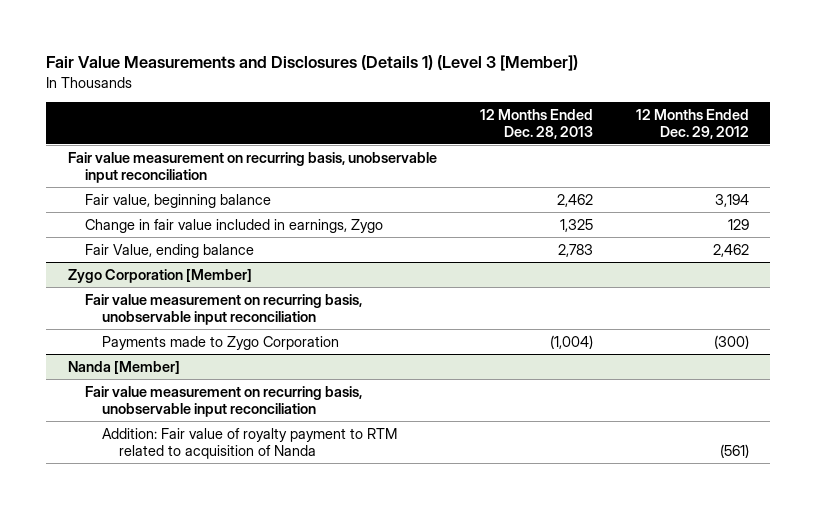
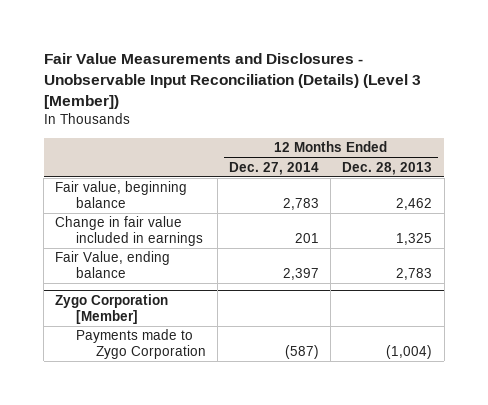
- Fair Value Measurements and Disclosures (Details 1) (Level 3 [Member])
+ Fair Value Measurements and Disclosures - Unobservable Input Reconciliation (Details) (Level 3 [Member])
- | 12 Months Ended Dec. 28, 2013 | 12 Months Ended Dec. 29, 2012
+ | 12 Months Ended Dec. 27, 2014 | 12 Months Ended Dec. 28, 2013
- Fair value measurement on recurring basis, unobservable input reconciliation
- Change in fair value included in earnings, Zygo | 1,325 | 129
+ Change in fair value included in earnings | 201 | 1,325
@ Zygo Corporation [Member]
- Fair value measurement on recurring basis, unobservable input reconciliation
- Nanda [Member]
- Fair value measurement on recurring basis, unobservable input reconciliation
- Addition: Fair value of royalty payment to RTM related to acquisition of Nanda | | (561)

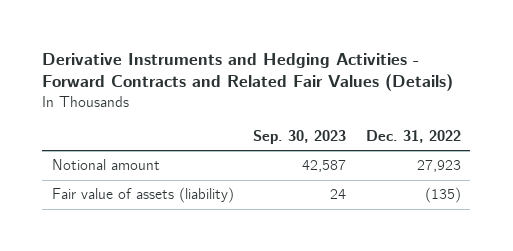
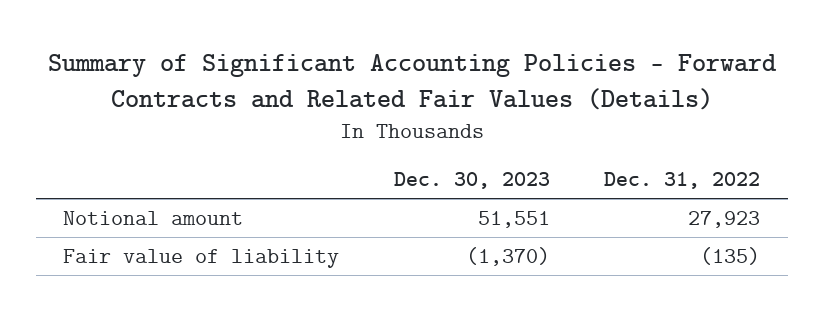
- Derivative Instruments and Hedging Activities - Forward Contracts and Related Fair Values (Details)
+ Summary of Significant Accounting Policies - Forward Contracts and Related Fair Values (Details)
- | Sep. 30, 2023 | Dec. 31, 2022
+ | Dec. 30, 2023 | Dec. 31, 2022
- Fair value of assets (liability) | 24 | (135)
+ Fair value of liability | (1,370) | (135)

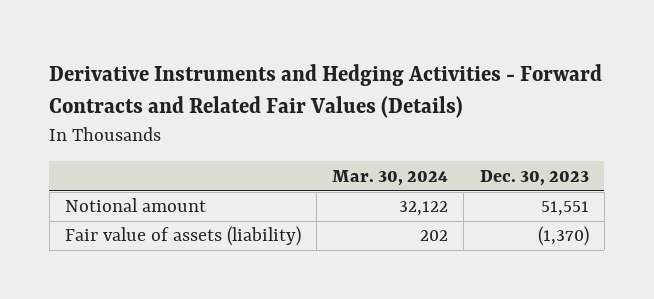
- Summary of Significant Accounting Policies - Forward Contracts and Related Fair Values (Details)
+ Derivative Instruments and Hedging Activities - Forward Contracts and Related Fair Values (Details)
- | Dec. 30, 2023 | Dec. 31, 2022
+ | Mar. 30, 2024 | Dec. 30, 2023
- Fair value of liability | (1,370) | (135)
+ Fair value of assets (liability) | 202 | (1,370)

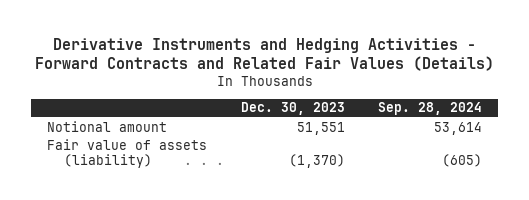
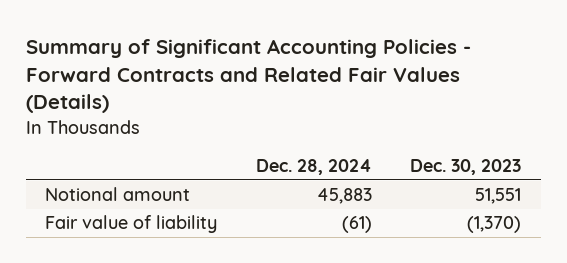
- Derivative Instruments and Hedging Activities - Forward Contracts and Related Fair Values (Details)
+ Summary of Significant Accounting Policies - Forward Contracts and Related Fair Values (Details)
- | Dec. 30, 2023 | Sep. 28, 2024
+ | Dec. 28, 2024 | Dec. 30, 2023
- Fair value of assets (liability) | (1,370) | (605)
+ Fair value of liability | (61) | (1,370)

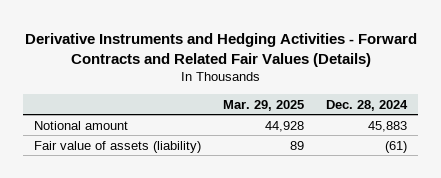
- Summary of Significant Accounting Policies - Forward Contracts and Related Fair Values (Details)
+ Derivative Instruments and Hedging Activities - Forward Contracts and Related Fair Values (Details)
- | Dec. 28, 2024 | Dec. 30, 2023
+ | Mar. 29, 2025 | Dec. 28, 2024
- Fair value of liability | (61) | (1,370)
+ Fair value of assets (liability) | 89 | (61)

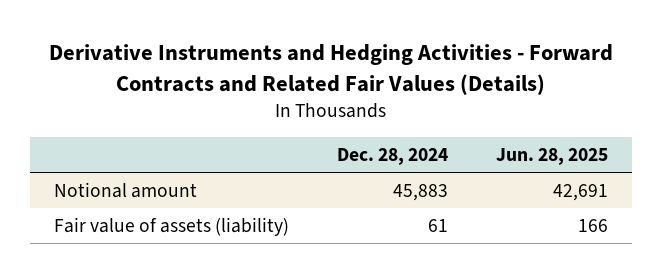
- | Mar. 29, 2025 | Dec. 28, 2024
+ | Dec. 28, 2024 | Jun. 28, 2025
- Fair value of assets (liability) | 89 | (61)
+ Fair value of assets (liability) | 61 | 166

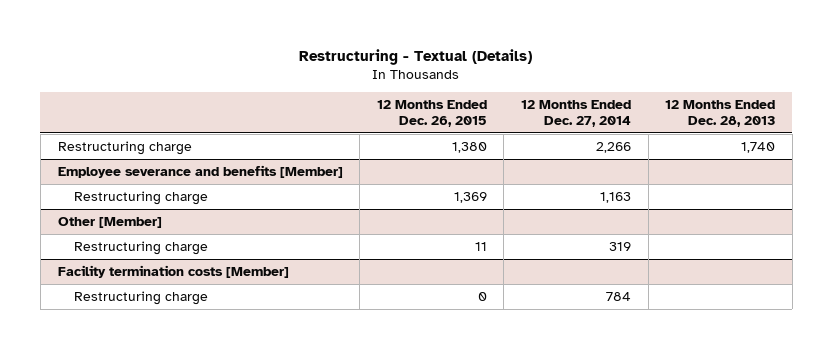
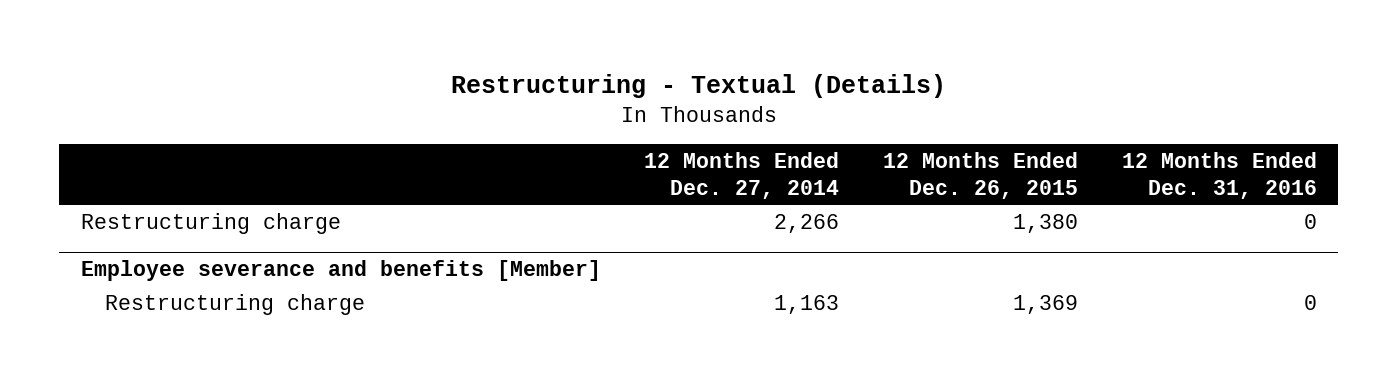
- | 12 Months Ended Dec. 26, 2015 | 12 Months Ended Dec. 27, 2014 | 12 Months Ended Dec. 28, 2013
+ | 12 Months Ended Dec. 27, 2014 | 12 Months Ended Dec. 26, 2015 | 12 Months Ended Dec. 31, 2016
- Other [Member]
- Restructuring charge | 11 | 319 |
- Facility termination costs [Member]
- Restructuring charge | 0 | 784 |

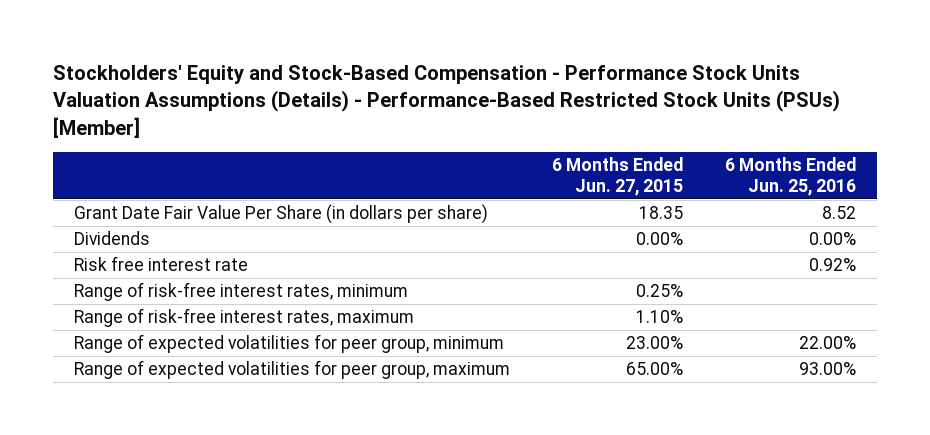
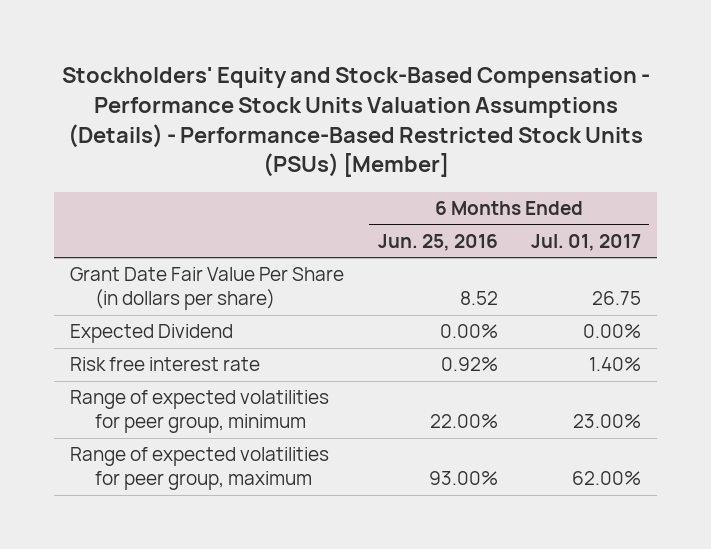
- | 6 Months Ended Jun. 27, 2015 | 6 Months Ended Jun. 25, 2016
+ | 6 Months Ended Jun. 25, 2016 | 6 Months Ended Jul. 01, 2017
- Dividends | 0.00% | 0.00%
+ Expected Dividend | 0.00% | 0.00%
- Range of risk-free interest rates, minimum | 0.25% |
- Range of risk-free interest rates, maximum | 1.10% |

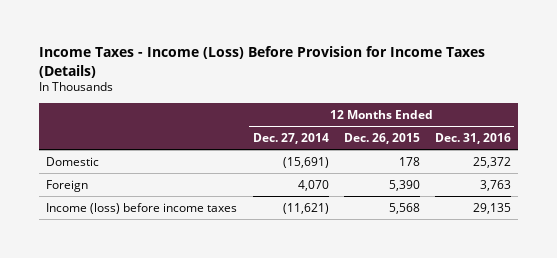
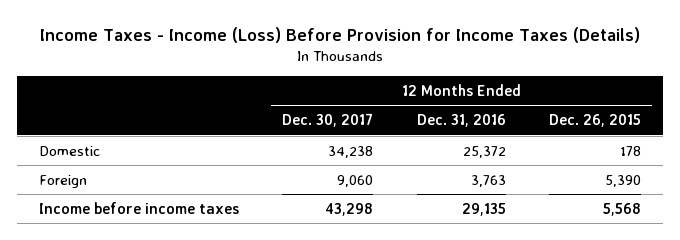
- | 12 Months Ended Dec. 27, 2014 | 12 Months Ended Dec. 26, 2015 | 12 Months Ended Dec. 31, 2016
+ | 12 Months Ended Dec. 30, 2017 | 12 Months Ended Dec. 31, 2016 | 12 Months Ended Dec. 26, 2015
- Income (loss) before income taxes | (11,621) | 5,568 | 29,135
+ Income before income taxes | 43,298 | 29,135 | 5,568

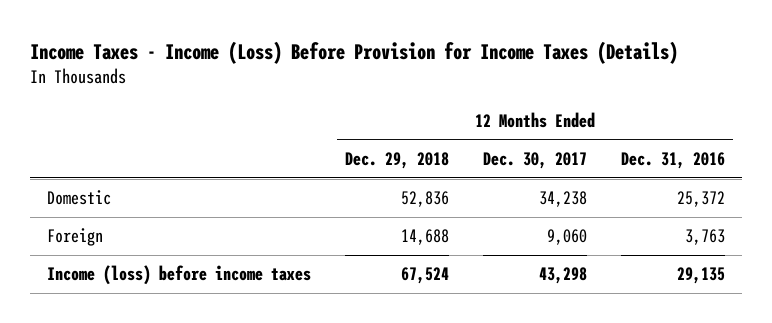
- | 12 Months Ended Dec. 30, 2017 | 12 Months Ended Dec. 31, 2016 | 12 Months Ended Dec. 26, 2015
+ | 12 Months Ended Dec. 29, 2018 | 12 Months Ended Dec. 30, 2017 | 12 Months Ended Dec. 31, 2016
- Income before income taxes | 43,298 | 29,135 | 5,568
+ Income (loss) before income taxes | 67,524 | 43,298 | 29,135

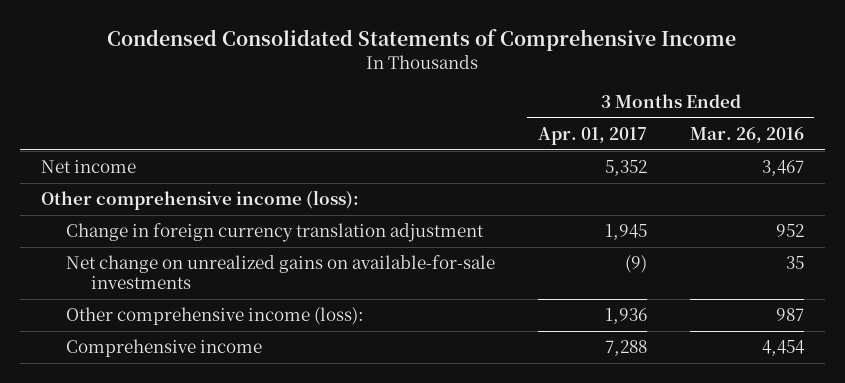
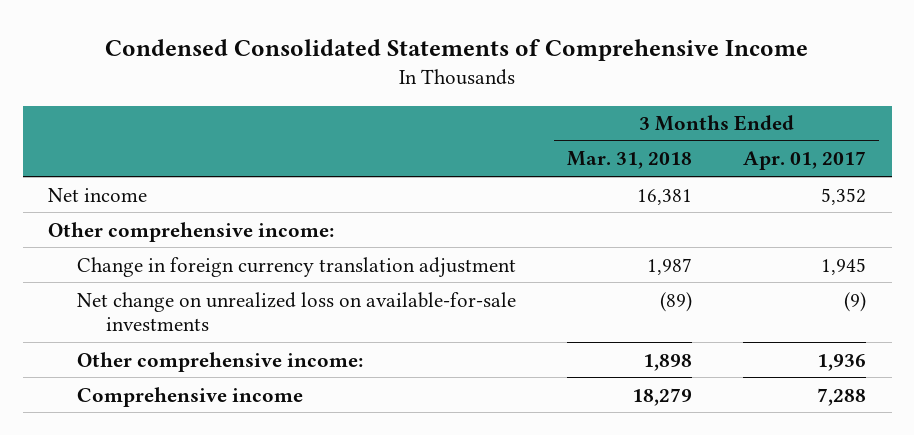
- | 3 Months Ended Apr. 01, 2017 | 3 Months Ended Mar. 26, 2016
+ | 3 Months Ended Mar. 31, 2018 | 3 Months Ended Apr. 01, 2017
- Other comprehensive income (loss):
+ Other comprehensive income:
- Net change on unrealized gains on available-for-sale investments | (9) | 35
- Other comprehensive income (loss): | 1,936 | 987
+ Net change on unrealized loss on available-for-sale investments | (89) | (9)
+ Other comprehensive income: | 1,898 | 1,936

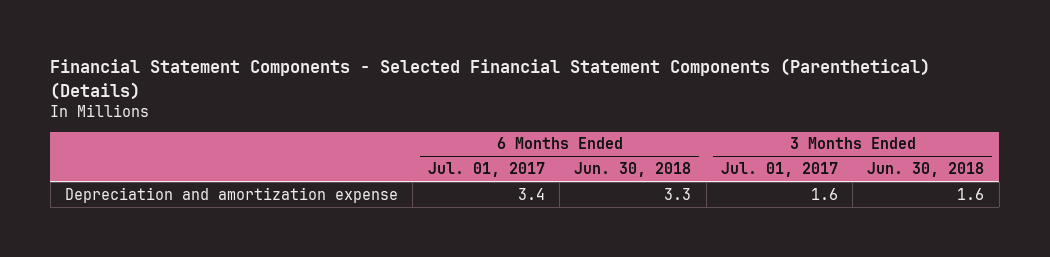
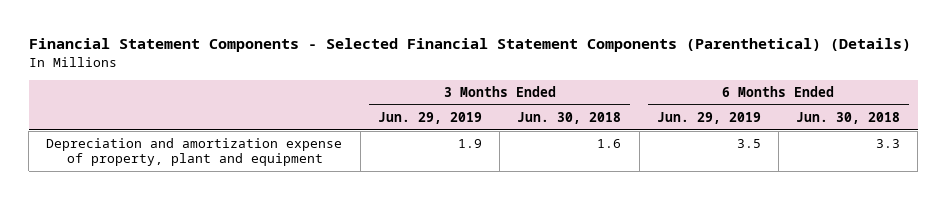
- | 6 Months Ended Jul. 01, 2017 | 6 Months Ended Jun. 30, 2018 | 3 Months Ended Jul. 01, 2017 | 3 Months Ended Jun. 30, 2018
+ | 3 Months Ended Jun. 29, 2019 | 3 Months Ended Jun. 30, 2018 | 6 Months Ended Jun. 29, 2019 | 6 Months Ended Jun. 30, 2018
- Depreciation and amortization expense | 3.4 | 3.3 | 1.6 | 1.6
+ Depreciation and amortization expense of property, plant and equipment | 1.9 | 1.6 | 3.5 | 3.3

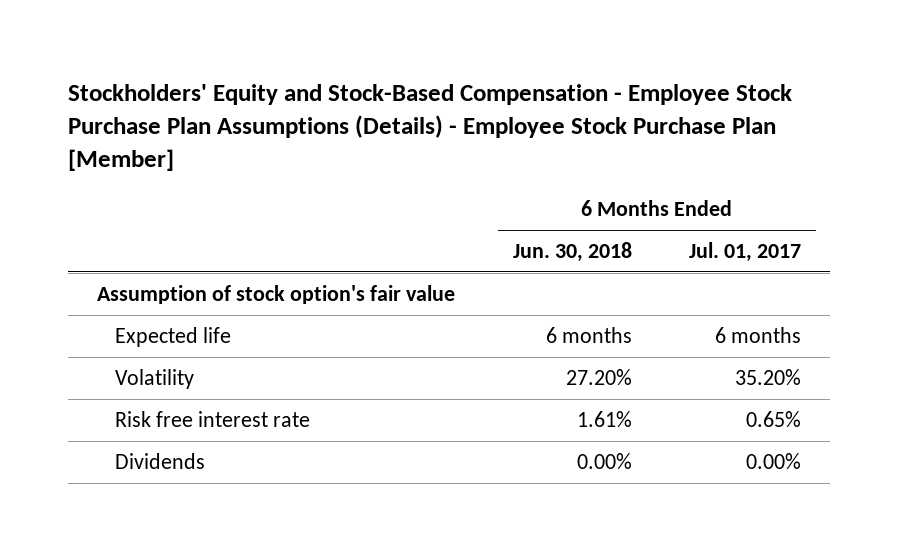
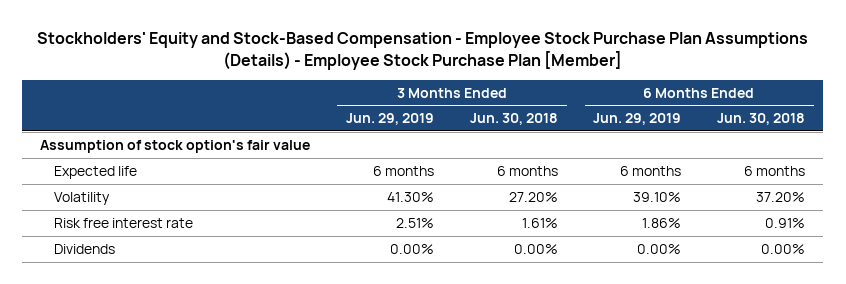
- | 6 Months Ended Jun. 30, 2018 | 6 Months Ended Jul. 01, 2017
+ | 3 Months Ended Jun. 29, 2019 | 3 Months Ended Jun. 30, 2018 | 6 Months Ended Jun. 29, 2019 | 6 Months Ended Jun. 30, 2018
- Volatility | 27.20% | 35.20%
- Risk free interest rate | 1.61% | 0.65%
+ Volatility | 41.30% | 27.20% | 39.10% | 37.20%
+ Risk free interest rate | 2.51% | 1.61% | 1.86% | 0.91%

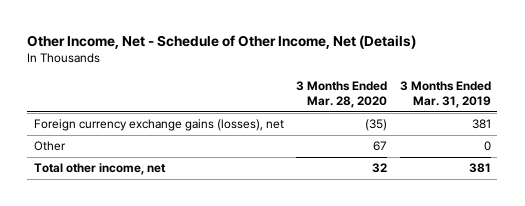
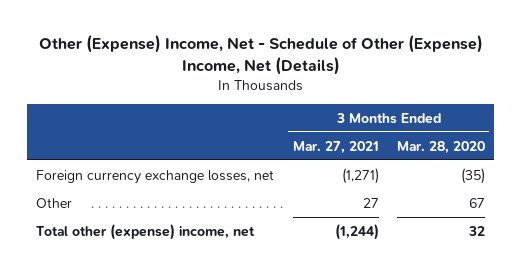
- Other Income, Net - Schedule of Other Income, Net (Details)
+ Other (Expense) Income, Net - Schedule of Other (Expense) Income, Net (Details)
- | 3 Months Ended Mar. 28, 2020 | 3 Months Ended Mar. 31, 2019
+ | 3 Months Ended Mar. 27, 2021 | 3 Months Ended Mar. 28, 2020
- Foreign currency exchange gains (losses), net | (35) | 381
+ Foreign currency exchange losses, net | (1,271) | (35)
- Total other income, net | 32 | 381
+ Total other (expense) income, net | (1,244) | 32

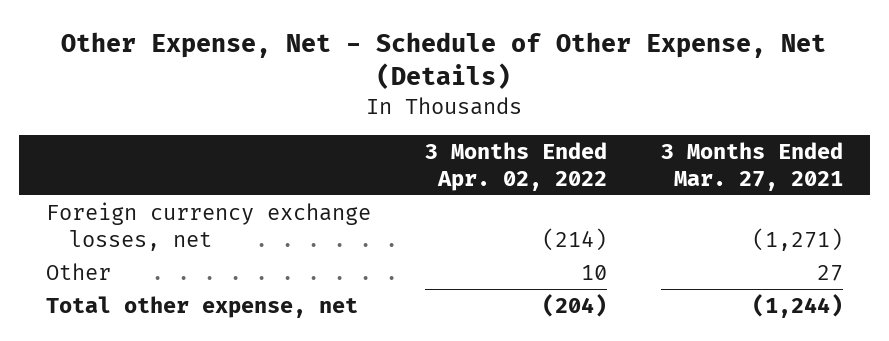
- Other (Expense) Income, Net - Schedule of Other (Expense) Income, Net (Details)
+ Other Expense, Net - Schedule of Other Expense, Net (Details)
- | 3 Months Ended Mar. 27, 2021 | 3 Months Ended Mar. 28, 2020
+ | 3 Months Ended Apr. 02, 2022 | 3 Months Ended Mar. 27, 2021
- Total other (expense) income, net | (1,244) | 32
+ Total other expense, net | (204) | (1,244)

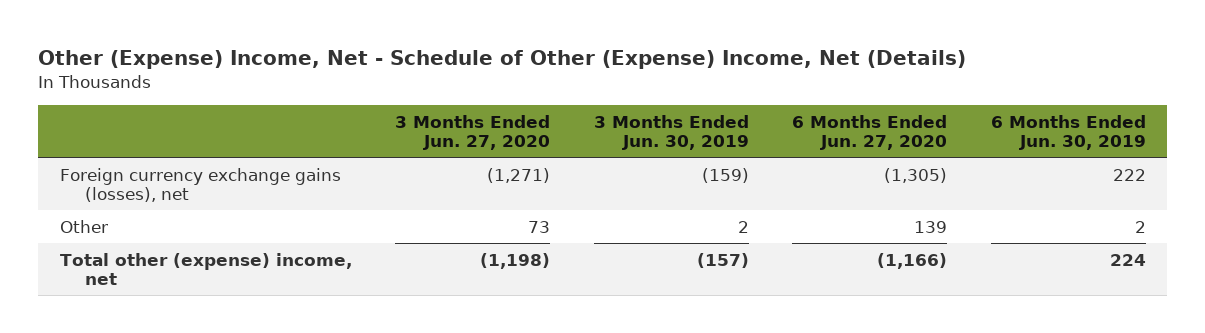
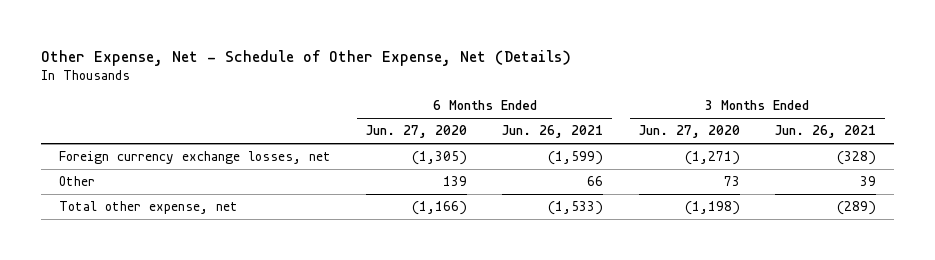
- Other (Expense) Income, Net - Schedule of Other (Expense) Income, Net (Details)
+ Other Expense, Net - Schedule of Other Expense, Net (Details)
- | 3 Months Ended Jun. 27, 2020 | 3 Months Ended Jun. 30, 2019 | 6 Months Ended Jun. 27, 2020 | 6 Months Ended Jun. 30, 2019
+ | 6 Months Ended Jun. 27, 2020 | 6 Months Ended Jun. 26, 2021 | 3 Months Ended Jun. 27, 2020 | 3 Months Ended Jun. 26, 2021
- Foreign currency exchange gains (losses), net | (1,271) | (159) | (1,305) | 222
+ Foreign currency exchange losses, net | (1,305) | (1,599) | (1,271) | (328)
- Total other (expense) income, net | (1,198) | (157) | (1,166) | 224
+ Total other expense, net | (1,166) | (1,533) | (1,198) | (289)

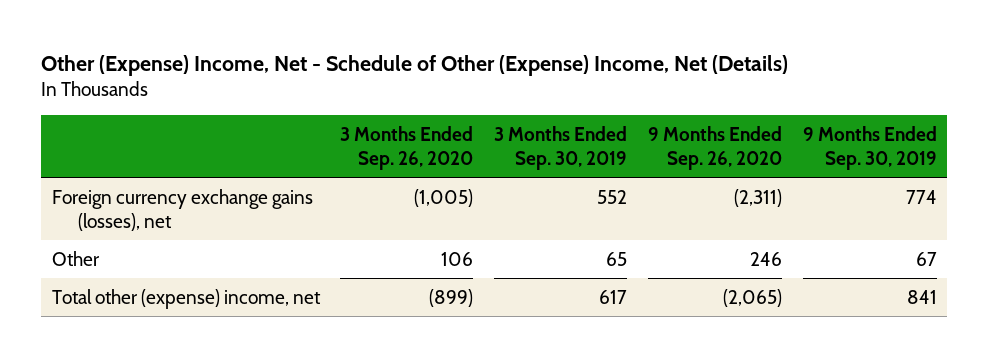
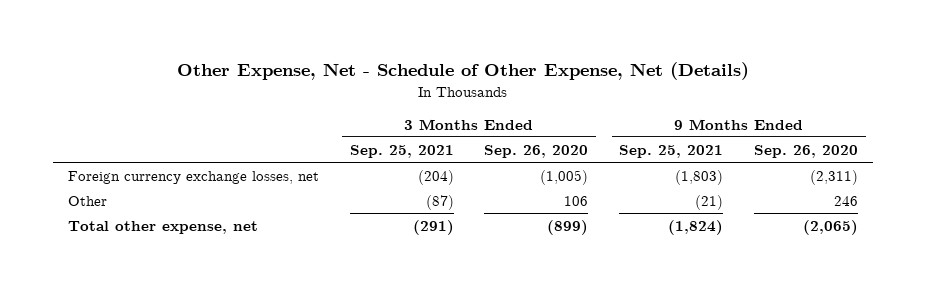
- Other (Expense) Income, Net - Schedule of Other (Expense) Income, Net (Details)
+ Other Expense, Net - Schedule of Other Expense, Net (Details)
- | 3 Months Ended Sep. 26, 2020 | 3 Months Ended Sep. 30, 2019 | 9 Months Ended Sep. 26, 2020 | 9 Months Ended Sep. 30, 2019
+ | 3 Months Ended Sep. 25, 2021 | 3 Months Ended Sep. 26, 2020 | 9 Months Ended Sep. 25, 2021 | 9 Months Ended Sep. 26, 2020
- Foreign currency exchange gains (losses), net | (1,005) | 552 | (2,311) | 774
+ Foreign currency exchange losses, net | (204) | (1,005) | (1,803) | (2,311)
- Total other (expense) income, net | (899) | 617 | (2,065) | 841
+ Total other expense, net | (291) | (899) | (1,824) | (2,065)

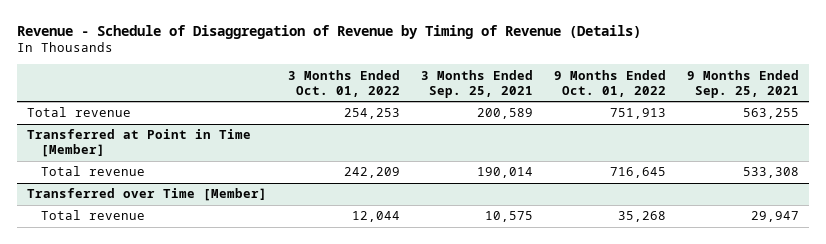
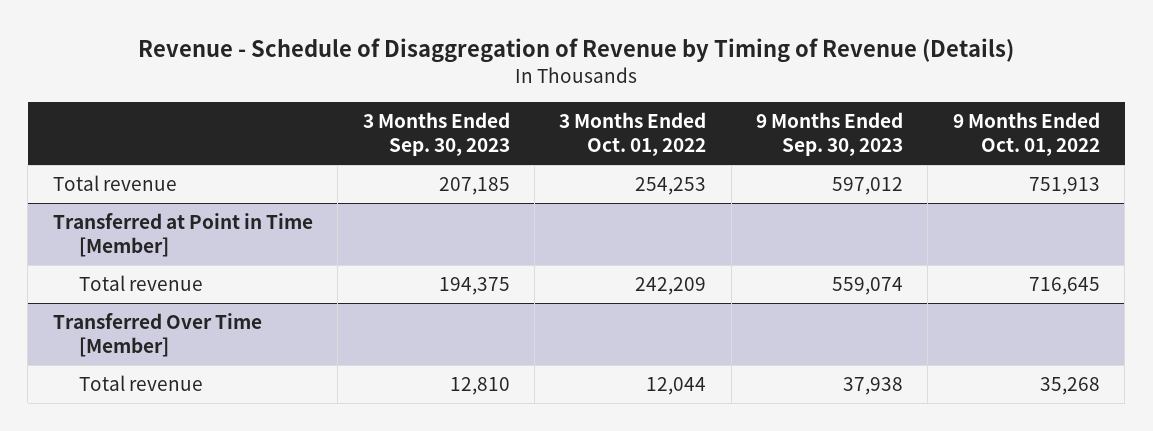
- | 3 Months Ended Oct. 01, 2022 | 3 Months Ended Sep. 25, 2021 | 9 Months Ended Oct. 01, 2022 | 9 Months Ended Sep. 25, 2021
+ | 3 Months Ended Sep. 30, 2023 | 3 Months Ended Oct. 01, 2022 | 9 Months Ended Sep. 30, 2023 | 9 Months Ended Oct. 01, 2022
- Transferred over Time [Member]
+ Transferred Over Time [Member]

